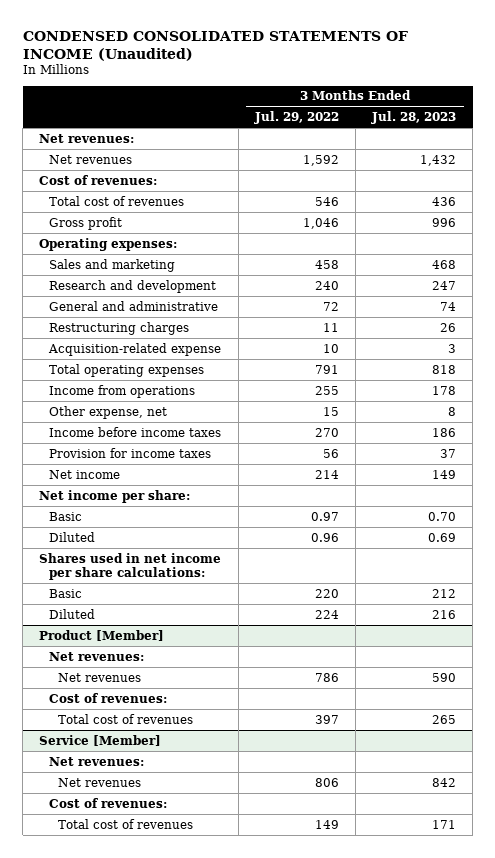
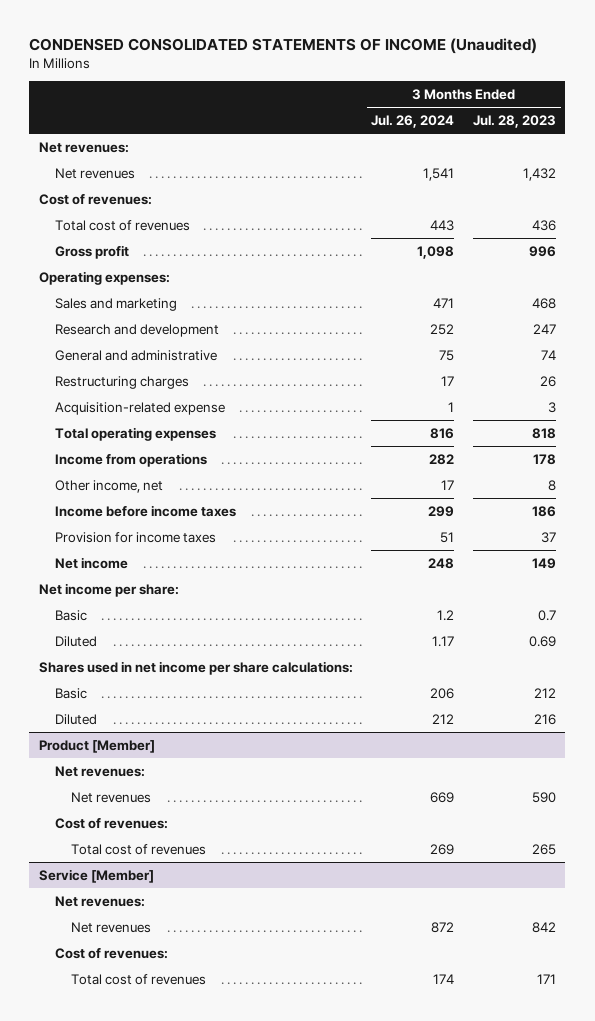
- | 3 Months Ended Jul. 29, 2022 | 3 Months Ended Jul. 28, 2023
+ | 3 Months Ended Jul. 26, 2024 | 3 Months Ended Jul. 28, 2023
- Other expense, net | 15 | 8
+ Other income, net | 17 | 8
- Basic | 0.97 | 0.70
+ Basic | 1.2 | 0.7

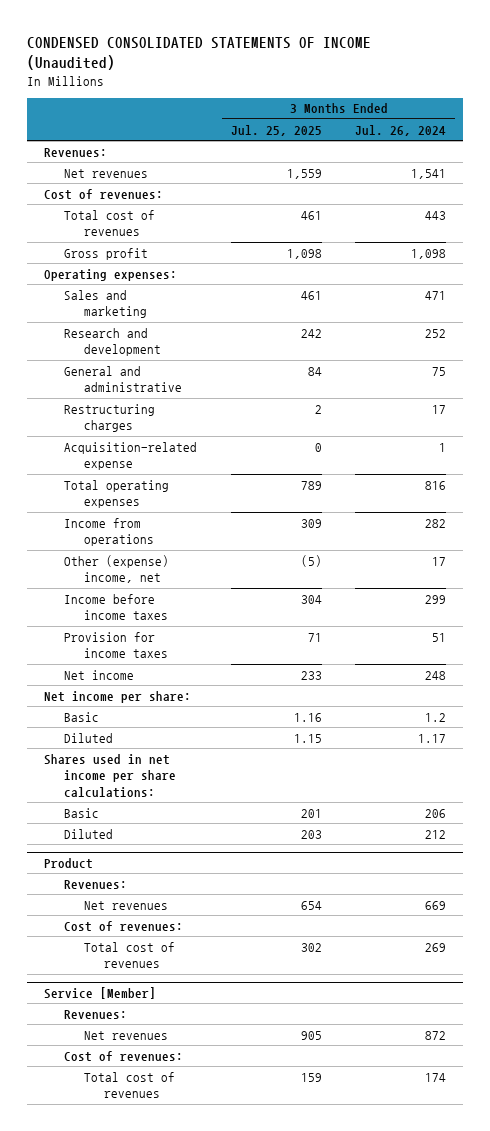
- | 3 Months Ended Jul. 26, 2024 | 3 Months Ended Jul. 28, 2023
+ | 3 Months Ended Jul. 25, 2025 | 3 Months Ended Jul. 26, 2024
- Net revenues:
+ Revenues:
- Other income, net | 17 | 8
+ Other (expense) income, net | (5) | 17
- Product [Member]
- Net revenues:
+ Product
+ Revenues:
@ Service [Member]
- Net revenues:
+ Revenues:

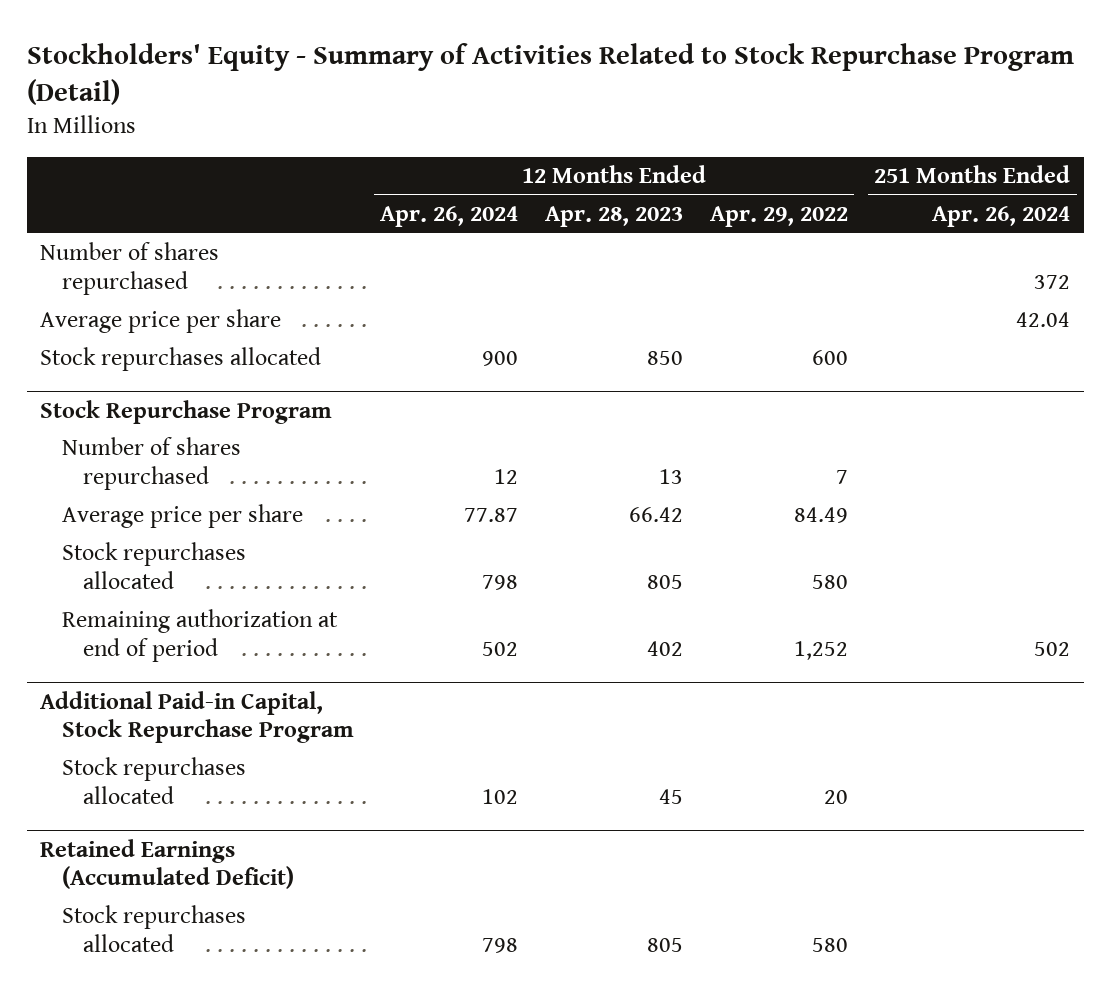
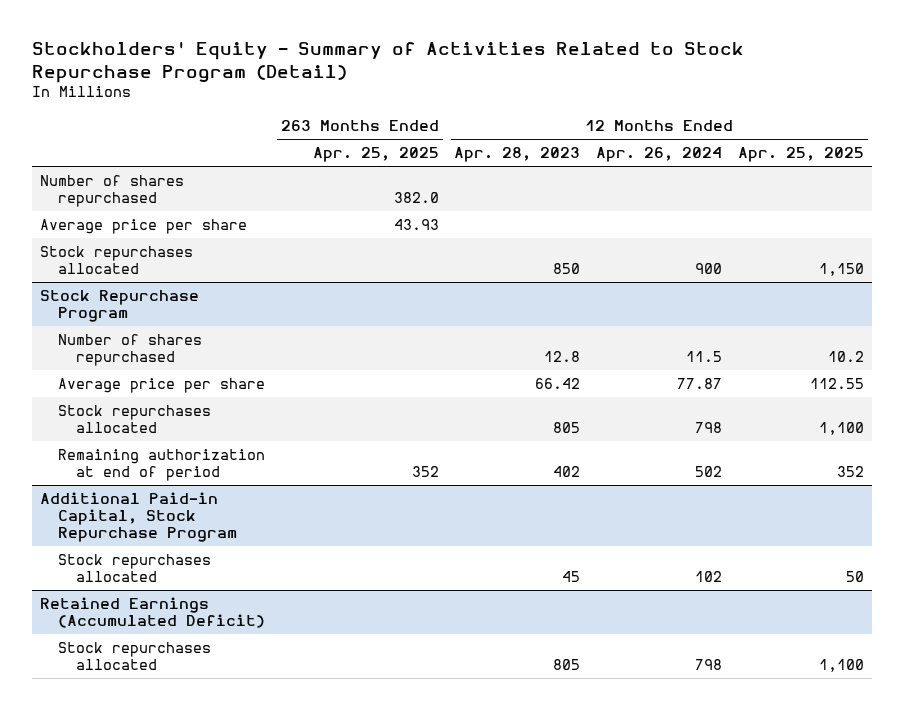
- | 12 Months Ended Apr. 26, 2024 | 12 Months Ended Apr. 28, 2023 | 12 Months Ended Apr. 29, 2022 | 251 Months Ended Apr. 26, 2024
+ | 263 Months Ended Apr. 25, 2025 | 12 Months Ended Apr. 28, 2023 | 12 Months Ended Apr. 26, 2024 | 12 Months Ended Apr. 25, 2025
@ Stock Repurchase Program
- Number of shares repurchased | 12 | 13 | 7 |
+ Number of shares repurchased | | 12.8 | 11.5 | 10.2

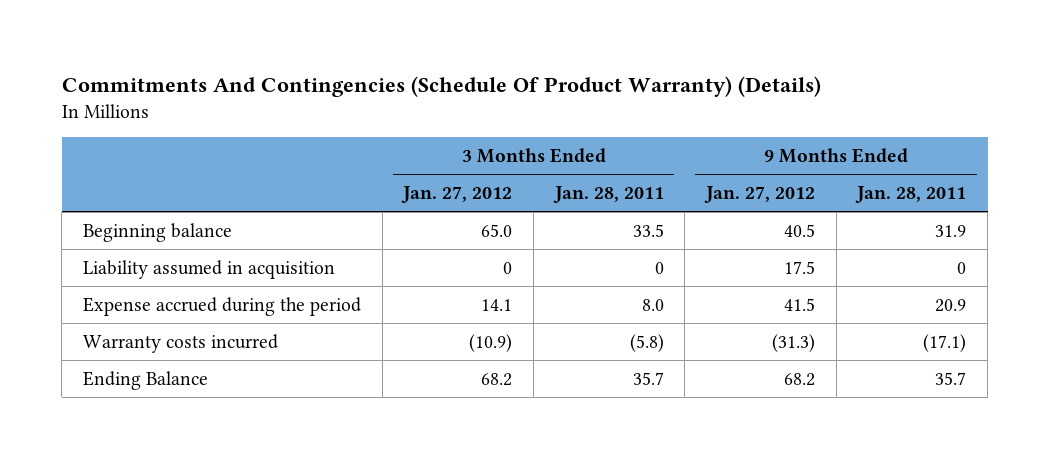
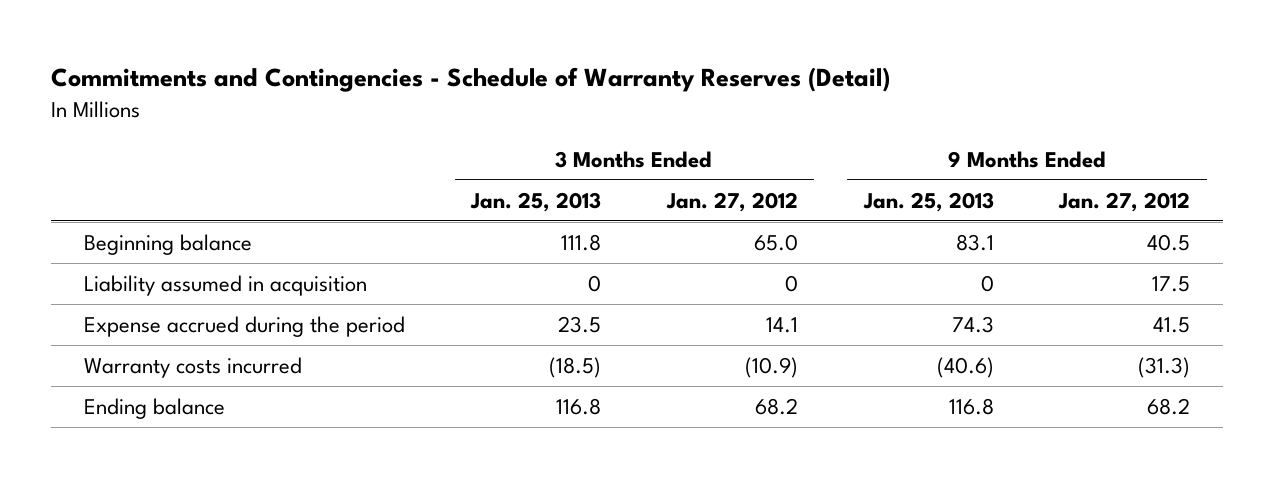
- Commitments And Contingencies (Schedule Of Product Warranty) (Details)
+ Commitments and Contingencies - Schedule of Warranty Reserves (Detail)
- | 3 Months Ended Jan. 27, 2012 | 3 Months Ended Jan. 28, 2011 | 9 Months Ended Jan. 27, 2012 | 9 Months Ended Jan. 28, 2011
+ | 3 Months Ended Jan. 25, 2013 | 3 Months Ended Jan. 27, 2012 | 9 Months Ended Jan. 25, 2013 | 9 Months Ended Jan. 27, 2012
- Ending Balance | 68.2 | 35.7 | 68.2 | 35.7
+ Ending balance | 116.8 | 68.2 | 116.8 | 68.2

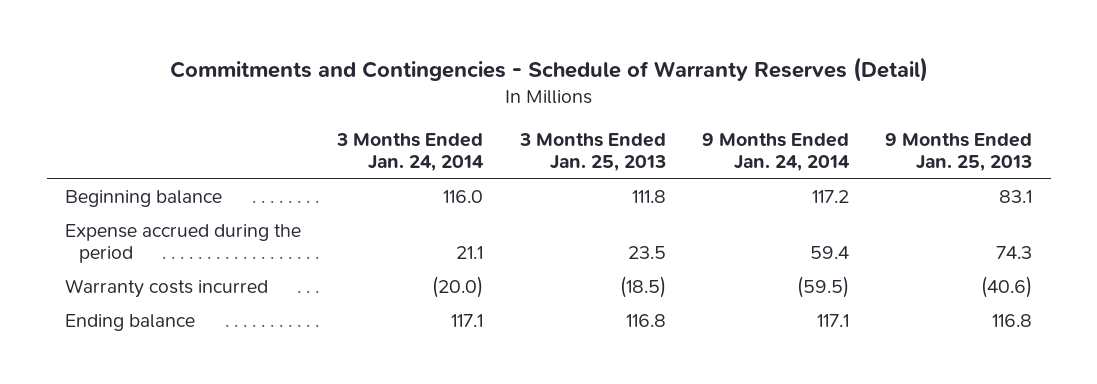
- | 3 Months Ended Jan. 25, 2013 | 3 Months Ended Jan. 27, 2012 | 9 Months Ended Jan. 25, 2013 | 9 Months Ended Jan. 27, 2012
+ | 3 Months Ended Jan. 24, 2014 | 3 Months Ended Jan. 25, 2013 | 9 Months Ended Jan. 24, 2014 | 9 Months Ended Jan. 25, 2013
- Liability assumed in acquisition | 0 | 0 | 0 | 17.5

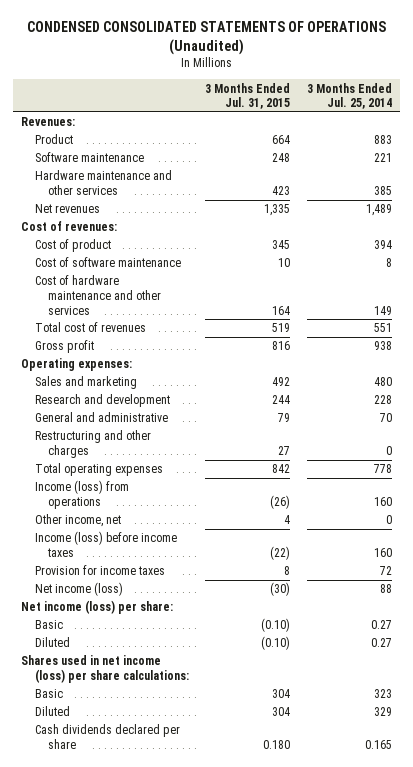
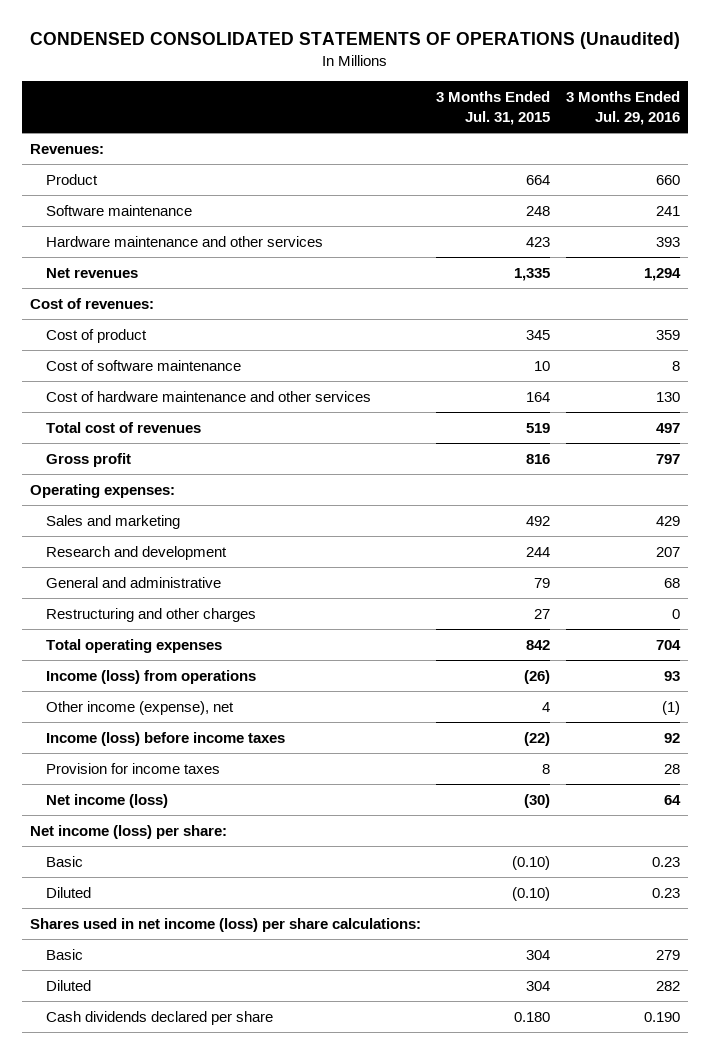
- | 3 Months Ended Jul. 31, 2015 | 3 Months Ended Jul. 25, 2014
+ | 3 Months Ended Jul. 31, 2015 | 3 Months Ended Jul. 29, 2016
- Other income, net | 4 | 0
+ Other income (expense), net | 4 | (1)

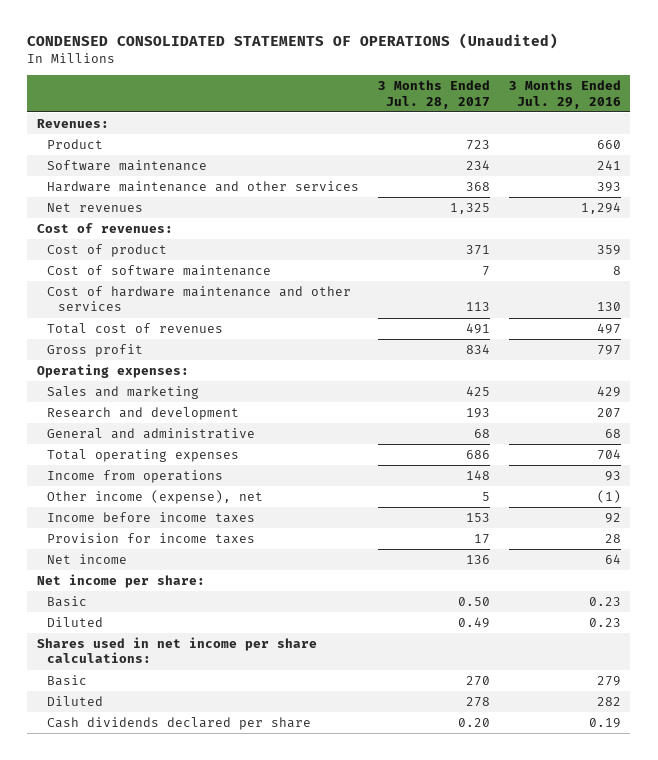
- | 3 Months Ended Jul. 31, 2015 | 3 Months Ended Jul. 29, 2016
+ | 3 Months Ended Jul. 28, 2017 | 3 Months Ended Jul. 29, 2016
- Restructuring and other charges | 27 | 0
- Income (loss) from operations | (26) | 93
+ Income from operations | 148 | 93
- Income (loss) before income taxes | (22) | 92
+ Income before income taxes | 153 | 92
- Net income (loss) | (30) | 64
- Net income (loss) per share:
+ Net income | 136 | 64
+ Net income per share:
- Shares used in net income (loss) per share calculations:
+ Shares used in net income per share calculations:
- Cash dividends declared per share | 0.180 | 0.190
+ Cash dividends declared per share | 0.20 | 0.19

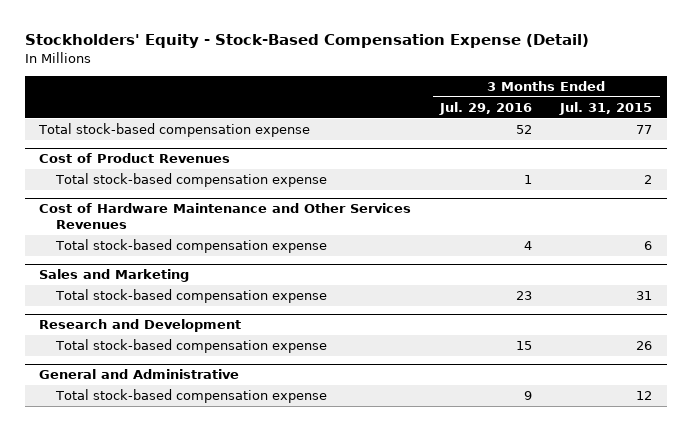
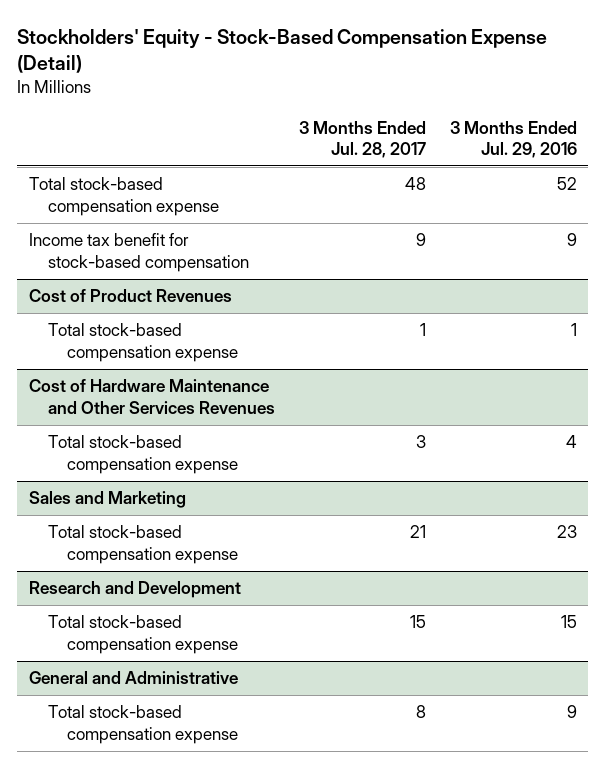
- | 3 Months Ended Jul. 29, 2016 | 3 Months Ended Jul. 31, 2015
+ | 3 Months Ended Jul. 28, 2017 | 3 Months Ended Jul. 29, 2016
+ Income tax benefit for stock-based compensation | 9 | 9

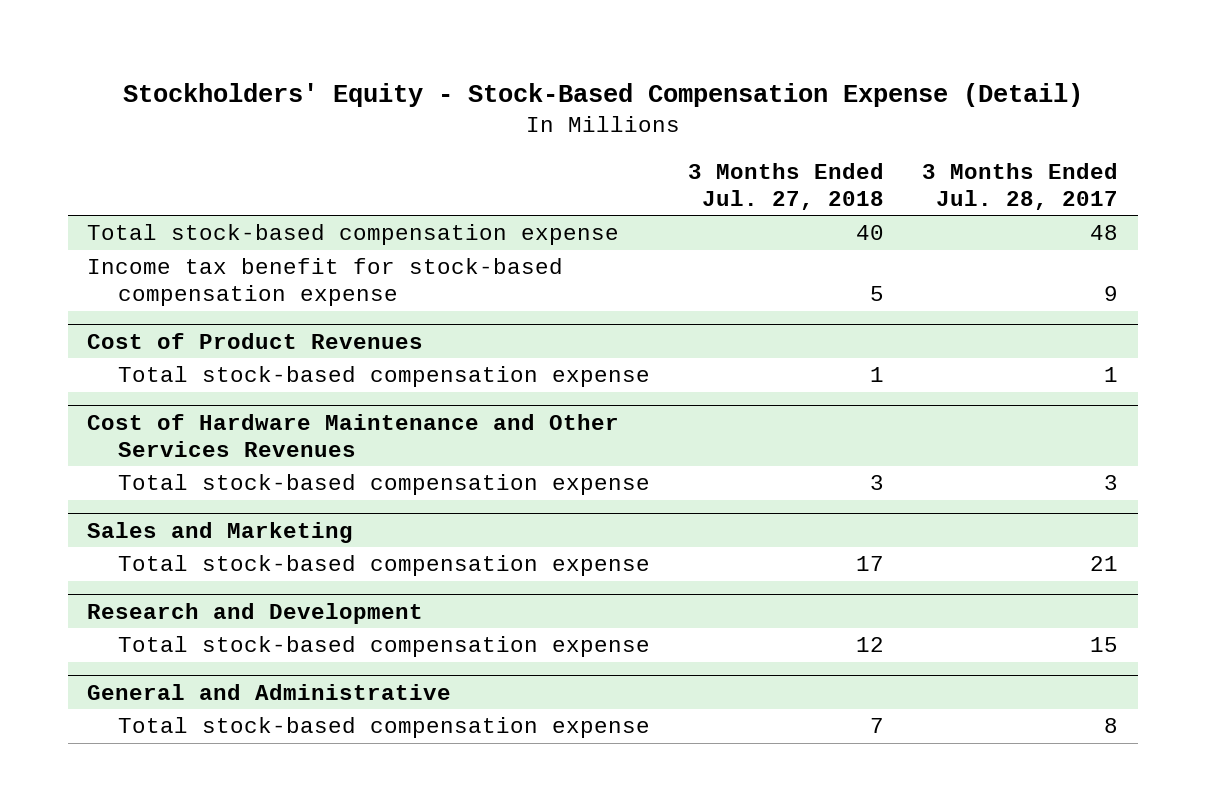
- | 3 Months Ended Jul. 28, 2017 | 3 Months Ended Jul. 29, 2016
+ | 3 Months Ended Jul. 27, 2018 | 3 Months Ended Jul. 28, 2017
- Income tax benefit for stock-based compensation | 9 | 9
+ Income tax benefit for stock-based compensation expense | 5 | 9

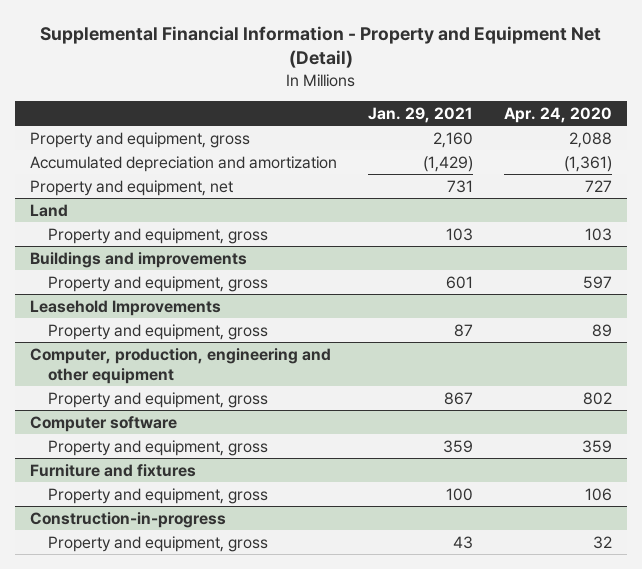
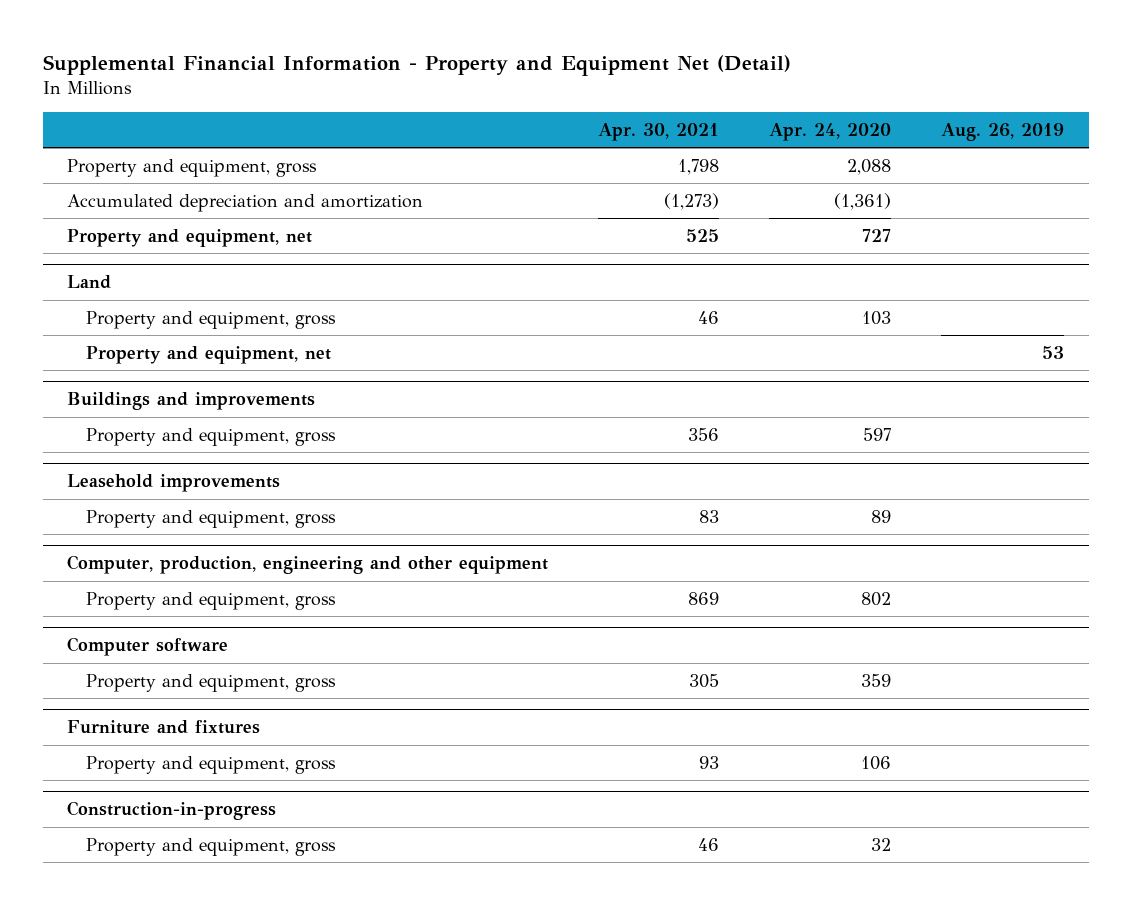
- | Jan. 29, 2021 | Apr. 24, 2020
+ | Apr. 30, 2021 | Apr. 24, 2020 | Aug. 26, 2019
@ Land
+ Property and equipment, net | | | 53
- Leasehold Improvements
+ Leasehold improvements

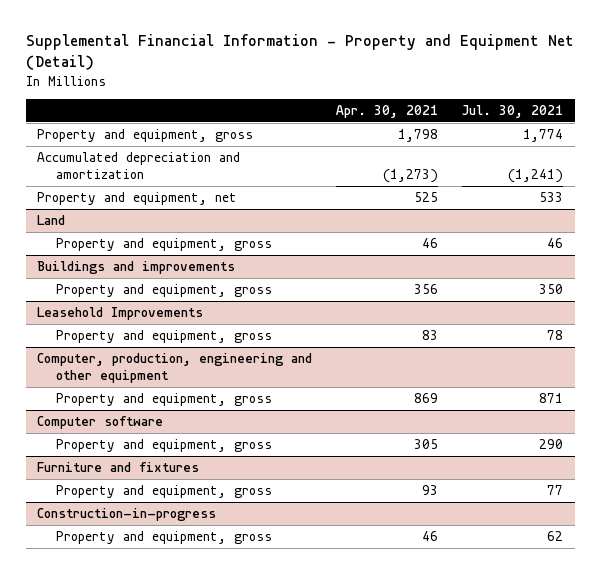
- | Apr. 30, 2021 | Apr. 24, 2020 | Aug. 26, 2019
+ | Apr. 30, 2021 | Jul. 30, 2021
@ Land
- Property and equipment, net | | | 53
- Leasehold improvements
+ Leasehold Improvements

